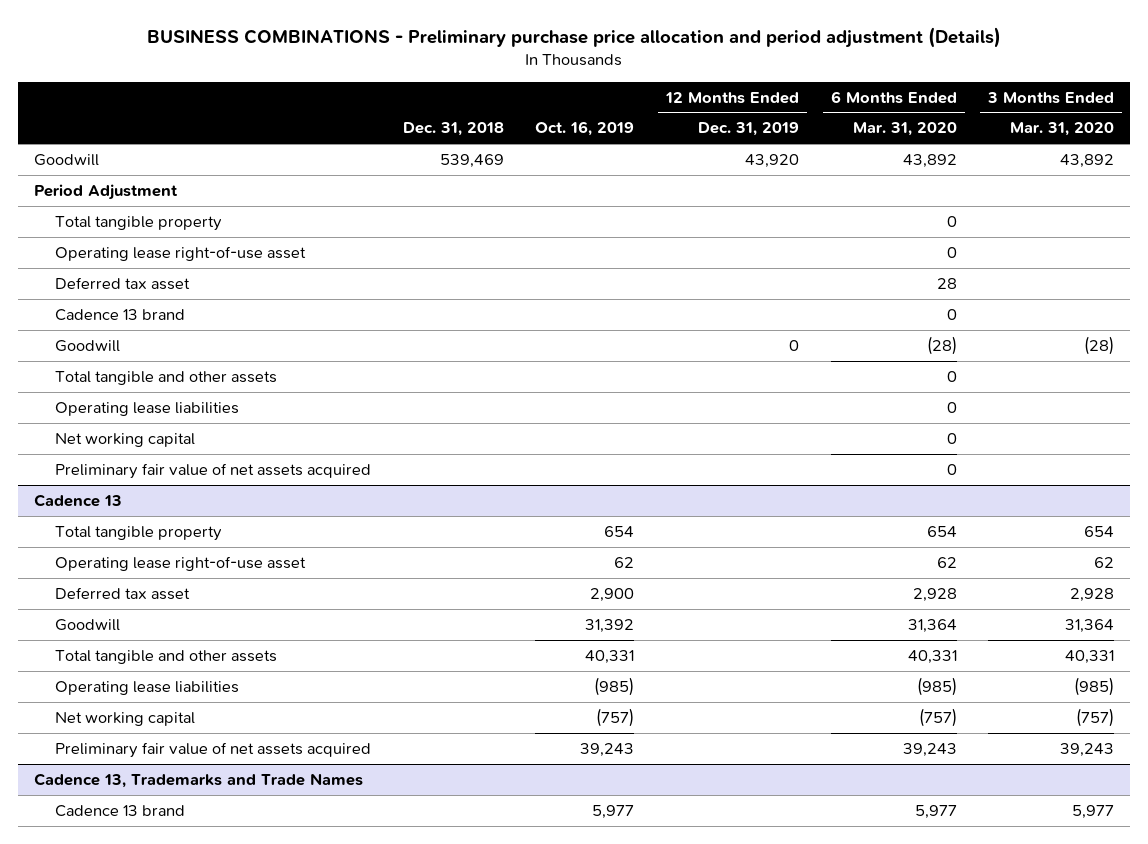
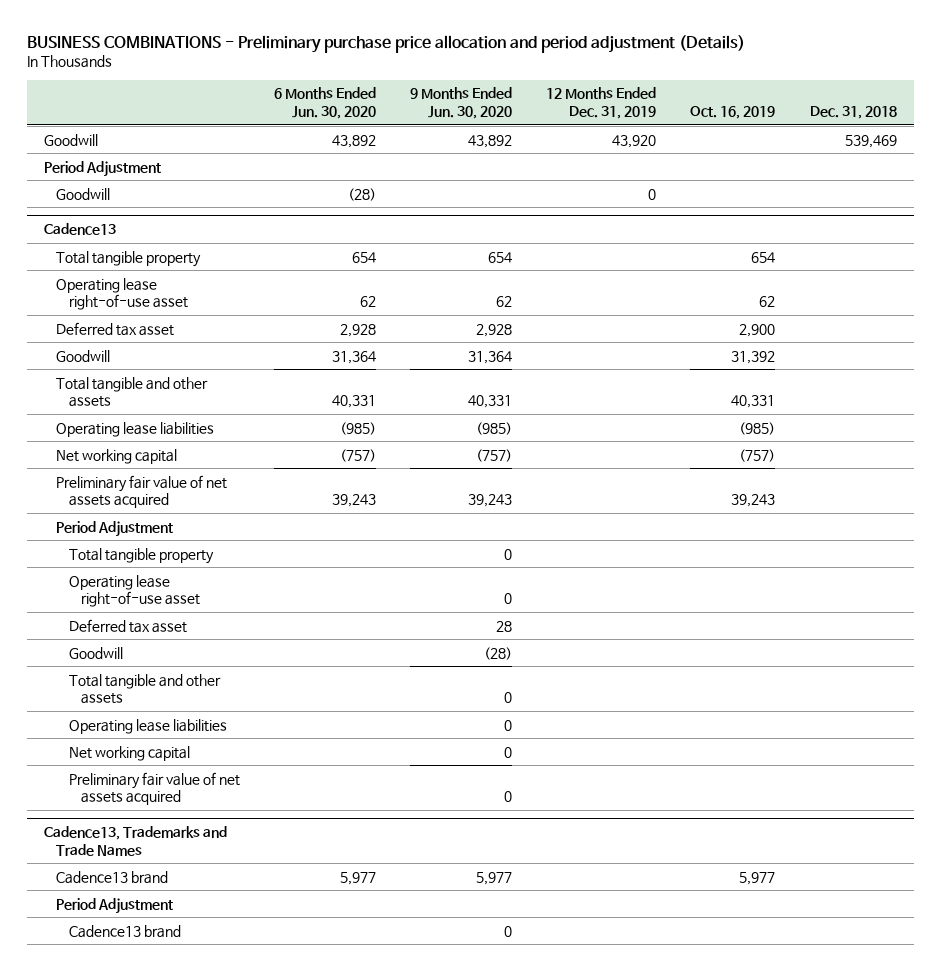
- | Dec. 31, 2018 | Oct. 16, 2019 | 12 Months Ended Dec. 31, 2019 | 6 Months Ended Mar. 31, 2020 | 3 Months Ended Mar. 31, 2020
+ | 6 Months Ended Jun. 30, 2020 | 9 Months Ended Jun. 30, 2020 | 12 Months Ended Dec. 31, 2019 | Oct. 16, 2019 | Dec. 31, 2018
- Total tangible property | | | | 0 |
- Operating lease right-of-use asset | | | | 0 |
- Deferred tax asset | | | | 28 |
- Cadence 13 brand | | | | 0 |
- Total tangible and other assets | | | | 0 |
- Operating lease liabilities | | | | 0 |
- Net working capital | | | | 0 |
- Preliminary fair value of net assets acquired | | | | 0 |
- Cadence 13
+ Cadence13
- Cadence 13, Trademarks and Trade Names
- Cadence 13 brand | | 5,977 | | 5,977 | 5,977
+ Period Adjustment
+ Total tangible property | | 0 | | |
+ Operating lease right-of-use asset | | 0 | | |
+ Deferred tax asset | | 28 | | |
+ Goodwill | | (28) | | |
+ Total tangible and other assets | | 0 | | |
+ Operating lease liabilities | | 0 | | |
+ Net working capital | | 0 | | |
+ Preliminary fair value of net assets acquired | | 0 | | |
+ Cadence13, Trademarks and Trade Names
+ Cadence13 brand | 5,977 | 5,977 | | 5,977 |
+ Period Adjustment
+ Cadence13 brand | | 0 | | |

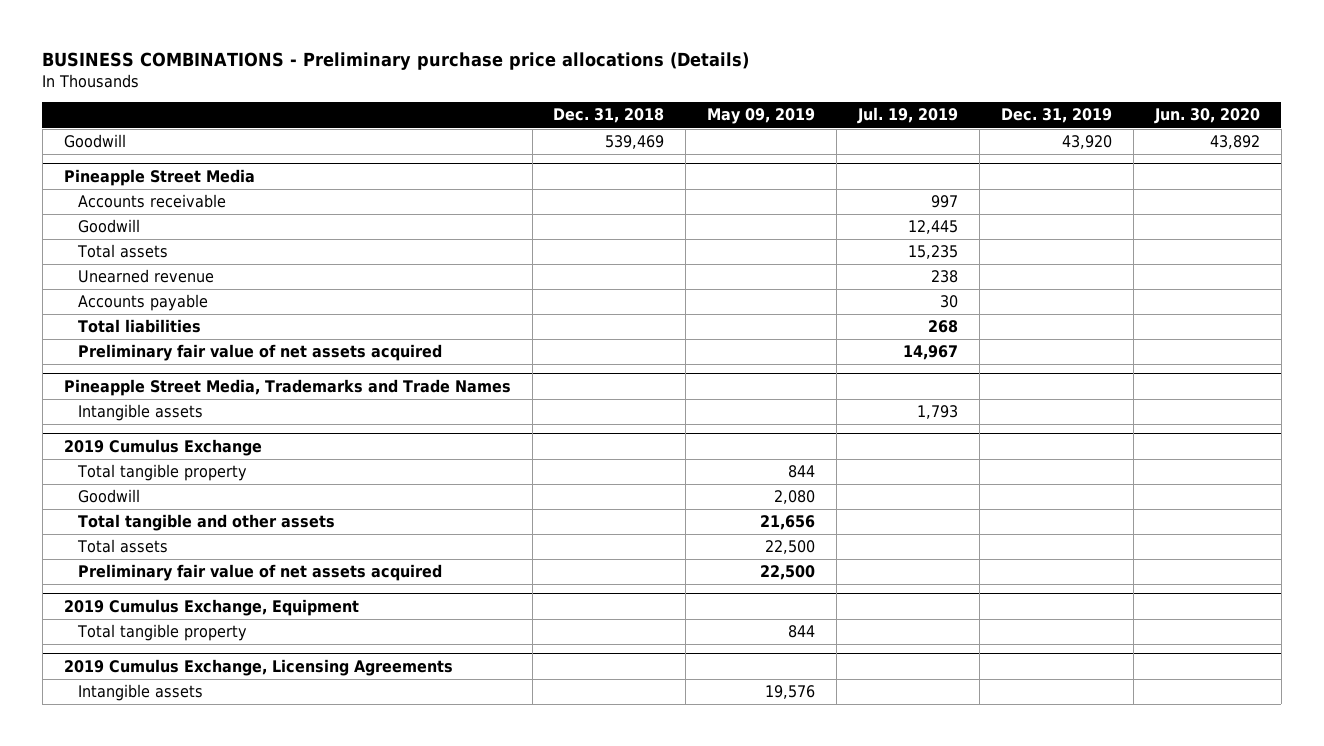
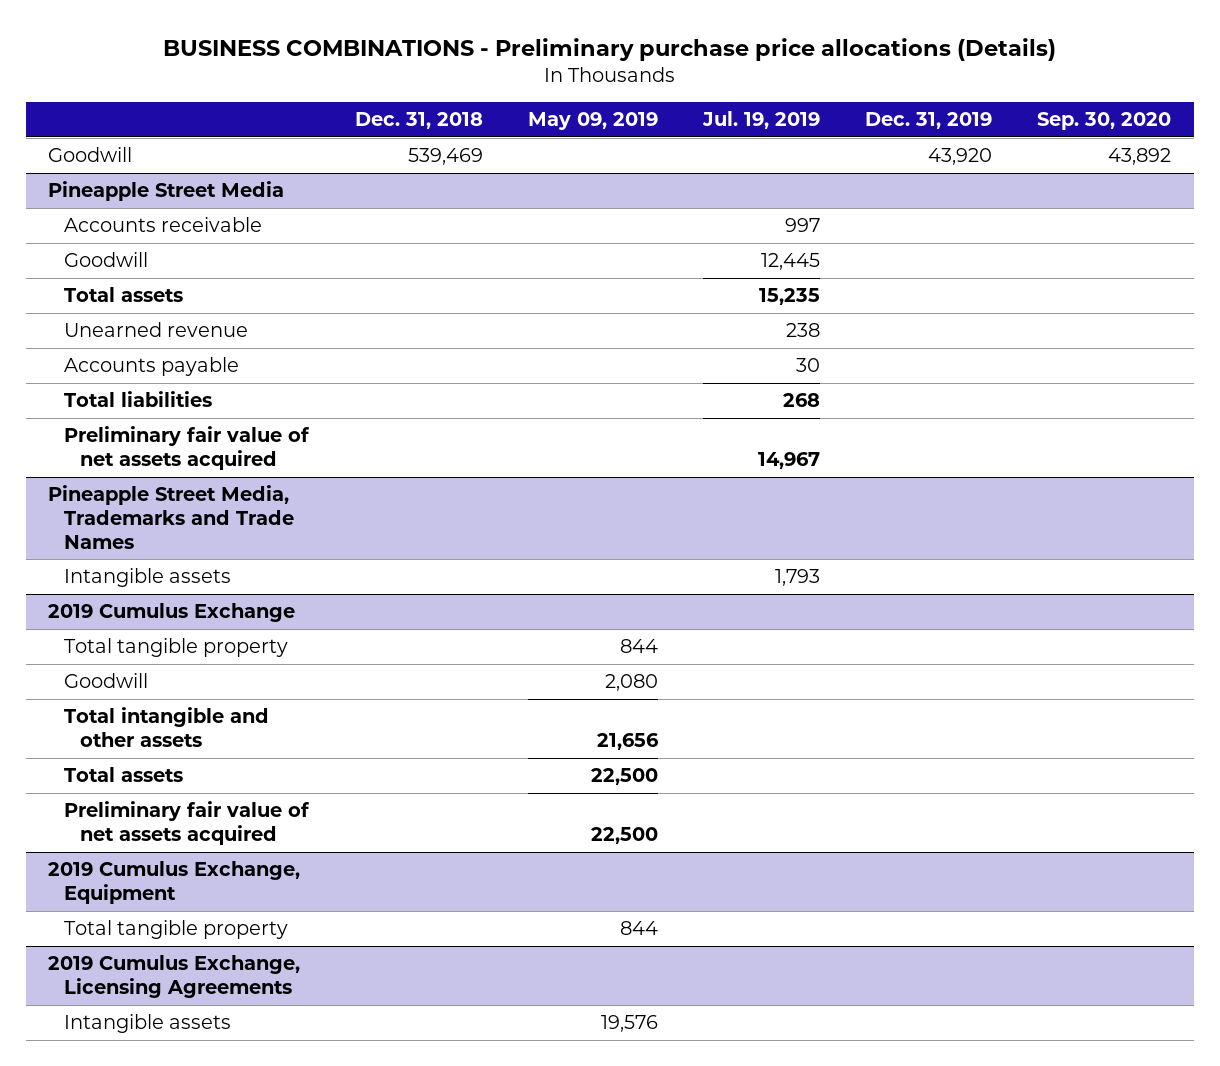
- | Dec. 31, 2018 | May 09, 2019 | Jul. 19, 2019 | Dec. 31, 2019 | Jun. 30, 2020
+ | Dec. 31, 2018 | May 09, 2019 | Jul. 19, 2019 | Dec. 31, 2019 | Sep. 30, 2020
@ 2019 Cumulus Exchange
- Total tangible and other assets | | 21,656 | | |
+ Total intangible and other assets | | 21,656 | | |

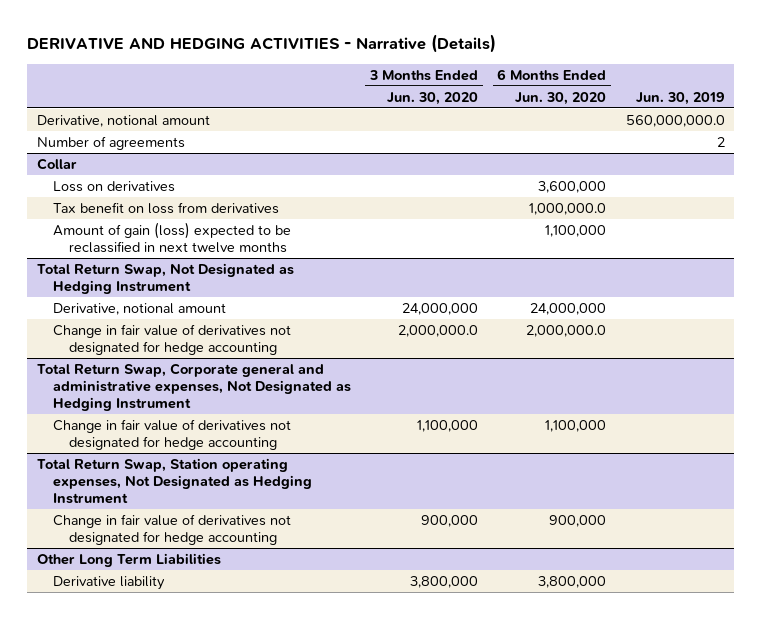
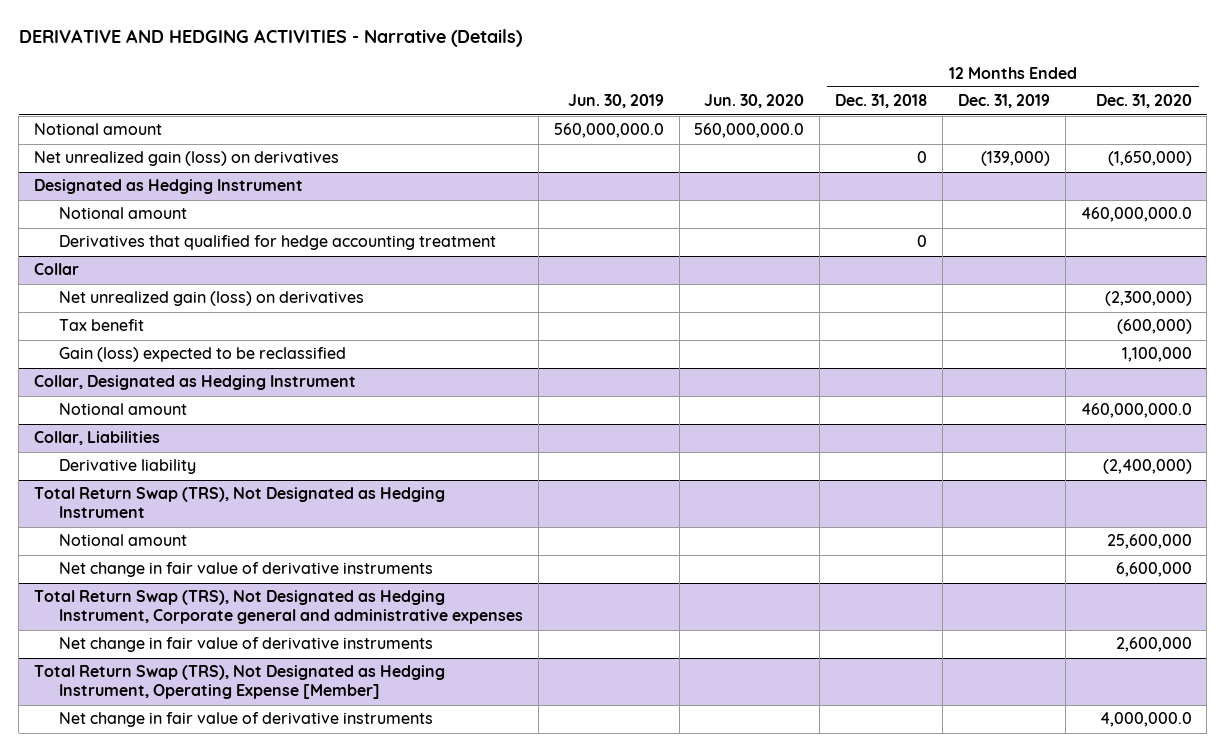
- | 3 Months Ended Jun. 30, 2020 | 6 Months Ended Jun. 30, 2020 | Jun. 30, 2019
+ | Jun. 30, 2019 | Jun. 30, 2020 | 12 Months Ended Dec. 31, 2018 | 12 Months Ended Dec. 31, 2019 | 12 Months Ended Dec. 31, 2020
- Derivative, notional amount | | | 560,000,000.0
- Number of agreements | | | 2
+ Notional amount | 560,000,000.0 | 560,000,000.0 | | |
+ Net unrealized gain (loss) on derivatives | | | 0 | (139,000) | (1,650,000)
+ Designated as Hedging Instrument
+ Notional amount | | | | | 460,000,000.0
+ Derivatives that qualified for hedge accounting treatment | | | 0 | |
@ Collar
- Loss on derivatives | | 3,600,000 |
- Tax benefit on loss from derivatives | | 1,000,000.0 |
- Amount of gain (loss) expected to be reclassified in next twelve months | | 1,100,000 |
- Total Return Swap, Not Designated as Hedging Instrument
- Derivative, notional amount | 24,000,000 | 24,000,000 |
- Change in fair value of derivatives not designated for hedge accounting | 2,000,000.0 | 2,000,000.0 |
- Total Return Swap, Corporate general and administrative expenses, Not Designated as Hedging Instrument
- Change in fair value of derivatives not designated for hedge accounting | 1,100,000 | 1,100,000 |
- Total Return Swap, Station operating expenses, Not Designated as Hedging Instrument
- Change in fair value of derivatives not designated for hedge accounting | 900,000 | 900,000 |
- Other Long Term Liabilities
- Derivative liability | 3,800,000 | 3,800,000 |
@ Collar
+ Net unrealized gain (loss) on derivatives | | | | | (2,300,000)
+ Tax benefit | | | | | (600,000)
+ Gain (loss) expected to be reclassified | | | | | 1,100,000
+ Collar, Designated as Hedging Instrument
+ Notional amount | | | | | 460,000,000.0
+ Collar, Liabilities
+ Derivative liability | | | | | (2,400,000)
+ Total Return Swap (TRS), Not Designated as Hedging Instrument
+ Notional amount | | | | | 25,600,000
+ Net change in fair value of derivative instruments | | | | | 6,600,000
+ Total Return Swap (TRS), Not Designated as Hedging Instrument, Corporate general and administrative expenses
+ Net change in fair value of derivative instruments | | | | | 2,600,000
+ Total Return Swap (TRS), Not Designated as Hedging Instrument, Operating Expense [Member]
+ Net change in fair value of derivative instruments | | | | | 4,000,000.0

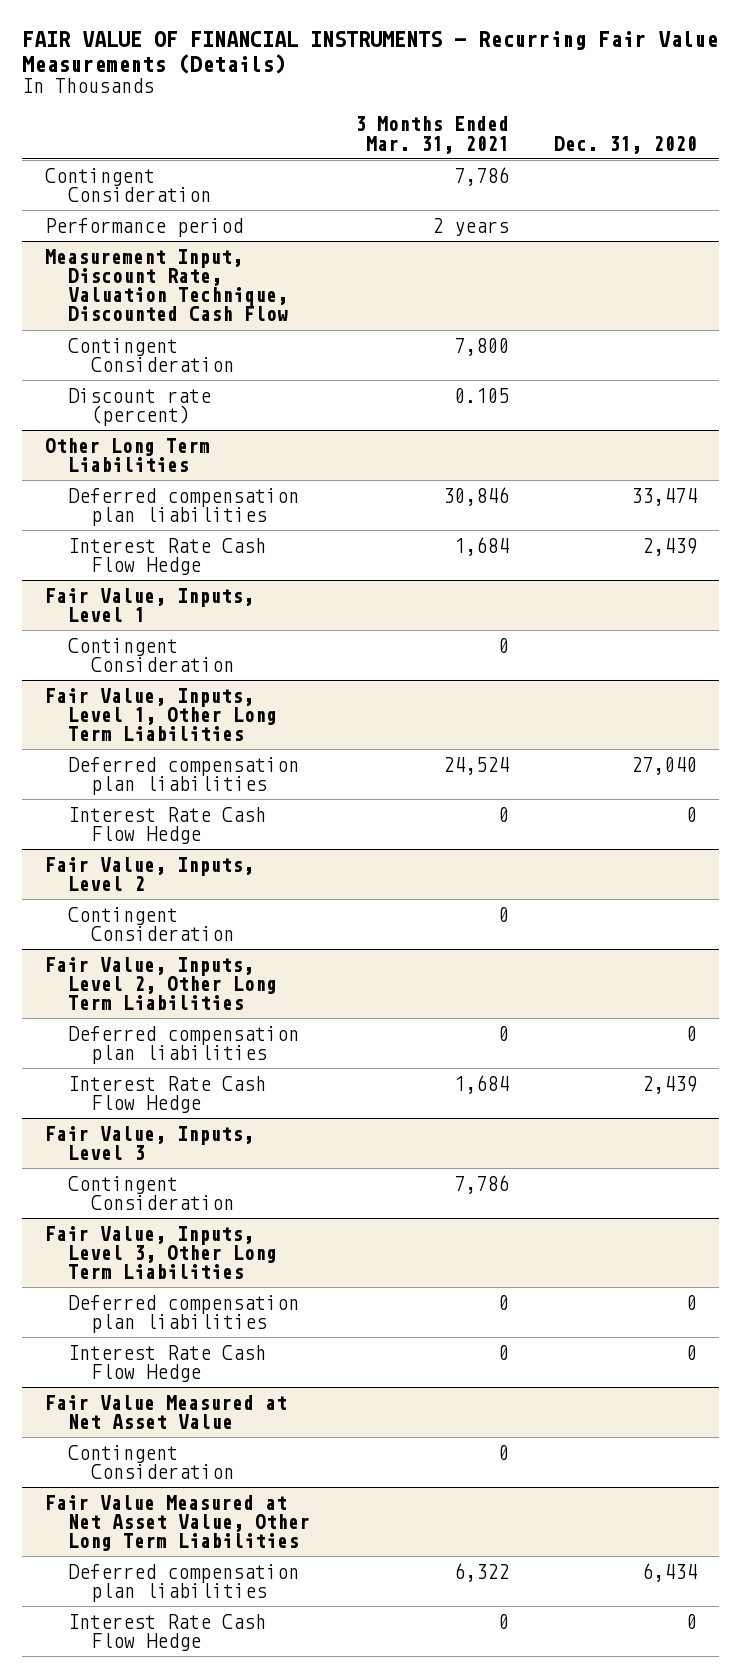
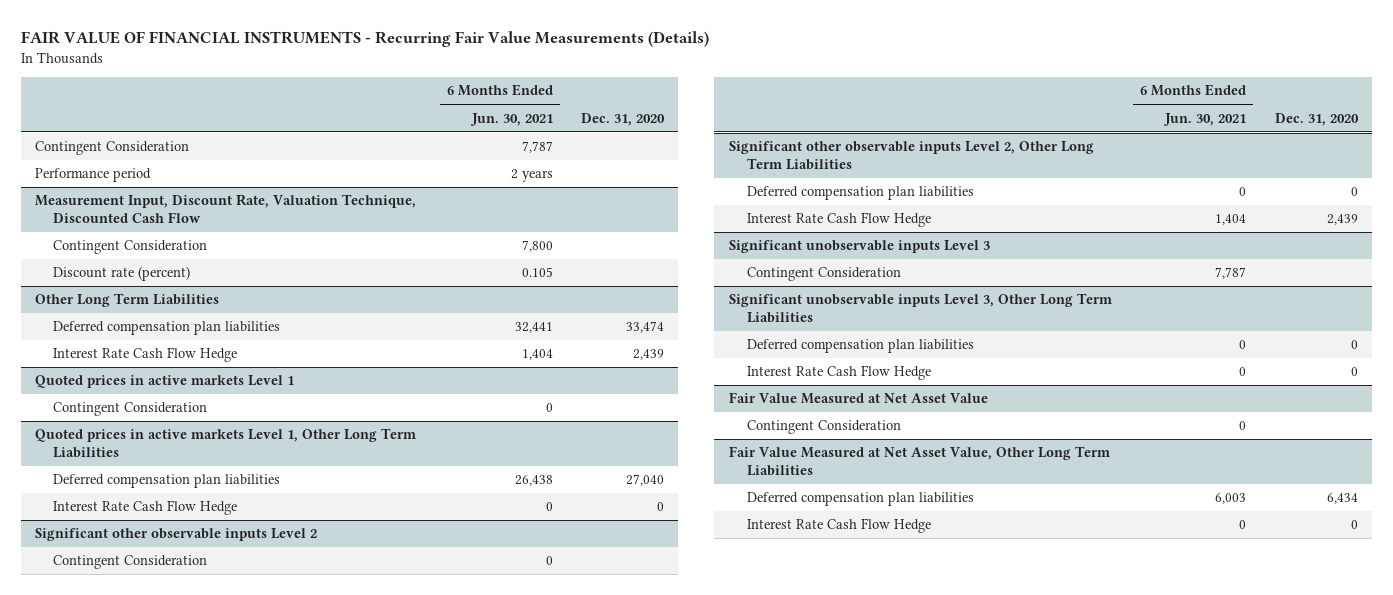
- | 3 Months Ended Mar. 31, 2021 | Dec. 31, 2020
+ | 6 Months Ended Jun. 30, 2021 | Dec. 31, 2020
- Fair Value, Inputs, Level 1
+ Quoted prices in active markets Level 1
- Fair Value, Inputs, Level 1, Other Long Term Liabilities
+ Quoted prices in active markets Level 1, Other Long Term Liabilities
- Fair Value, Inputs, Level 2
+ Significant other observable inputs Level 2
- Fair Value, Inputs, Level 2, Other Long Term Liabilities
+ Significant other observable inputs Level 2, Other Long Term Liabilities
- Fair Value, Inputs, Level 3
+ Significant unobservable inputs Level 3
- Fair Value, Inputs, Level 3, Other Long Term Liabilities
+ Significant unobservable inputs Level 3, Other Long Term Liabilities

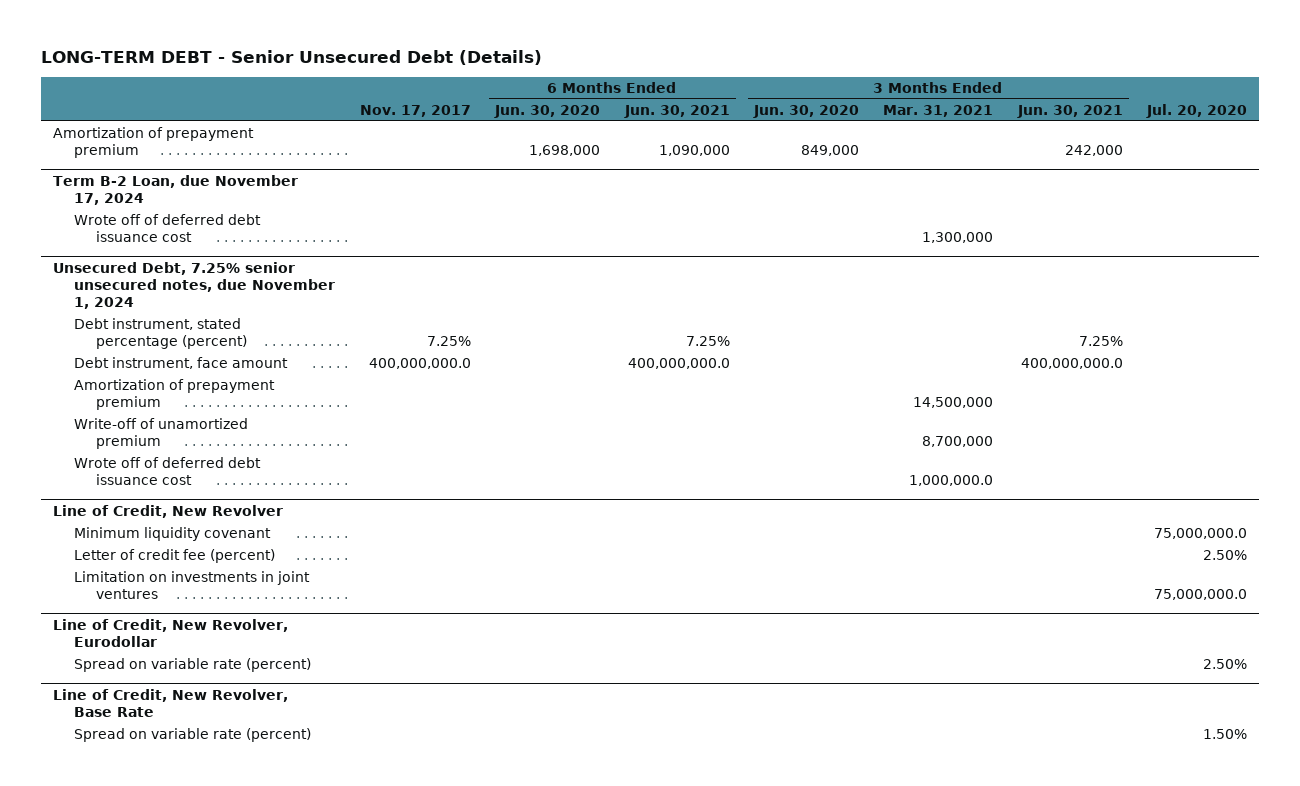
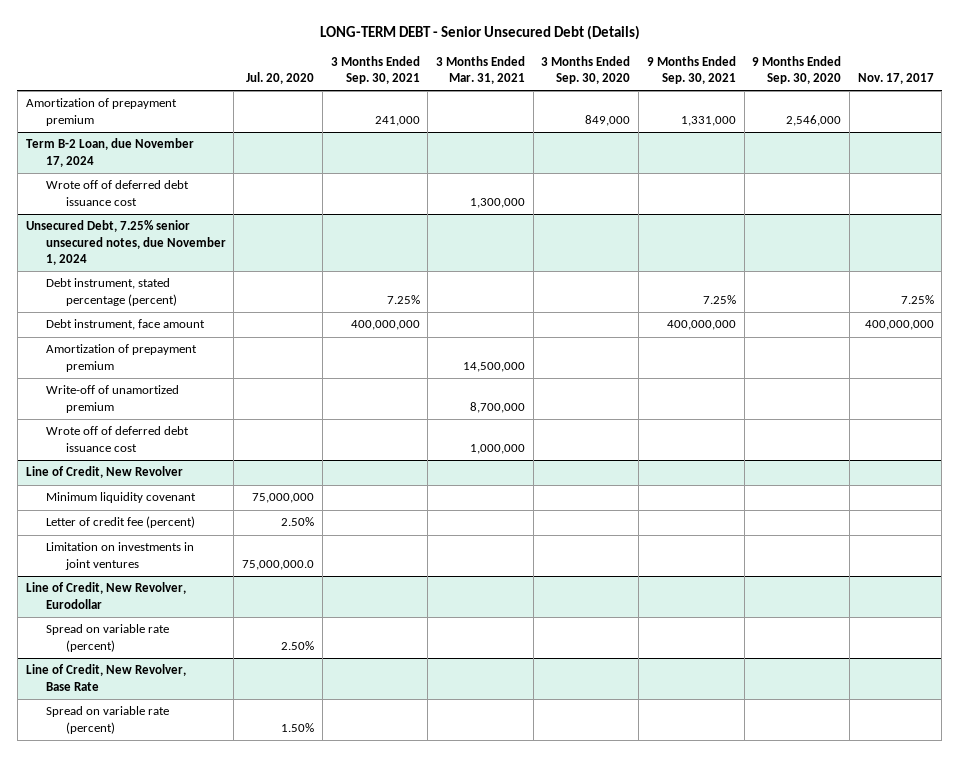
- | Nov. 17, 2017 | 6 Months Ended Jun. 30, 2020 | 6 Months Ended Jun. 30, 2021 | 3 Months Ended Jun. 30, 2020 | 3 Months Ended Mar. 31, 2021 | 3 Months Ended Jun. 30, 2021 | Jul. 20, 2020
+ | Jul. 20, 2020 | 3 Months Ended Sep. 30, 2021 | 3 Months Ended Mar. 31, 2021 | 3 Months Ended Sep. 30, 2020 | 9 Months Ended Sep. 30, 2021 | 9 Months Ended Sep. 30, 2020 | Nov. 17, 2017
@ Unsecured Debt, 7.25% senior unsecured notes, due November 1, 2024
- Debt instrument, face amount | 400,000,000.0 | | 400,000,000.0 | | | 400,000,000.0 |
+ Debt instrument, face amount | | 400,000,000 | | | 400,000,000 | | 400,000,000
- Wrote off of deferred debt issuance cost | | | | | 1,000,000.0 | |
+ Wrote off of deferred debt issuance cost | | | 1,000,000 | | | |
@ Line of Credit, New Revolver
- Minimum liquidity covenant | | | | | | | 75,000,000.0
+ Minimum liquidity covenant | 75,000,000 | | | | | |

